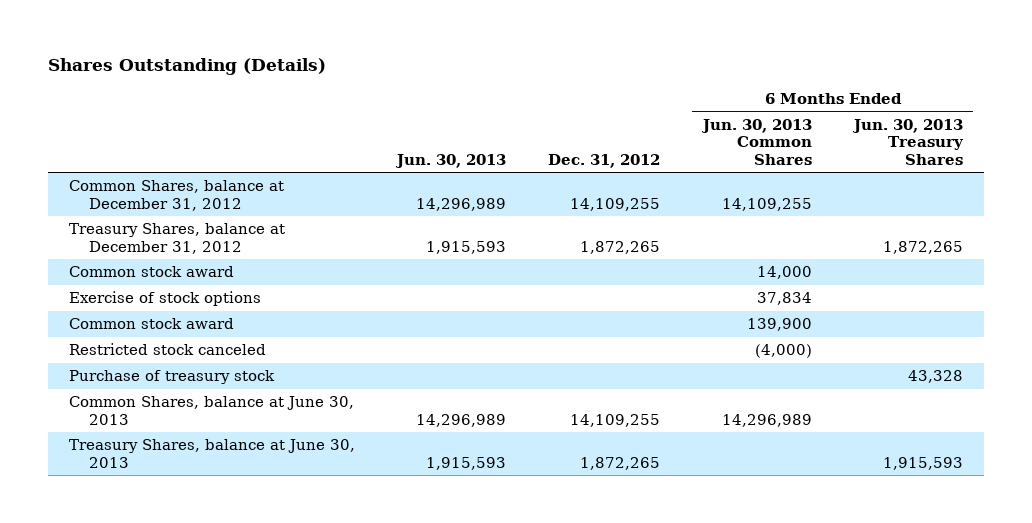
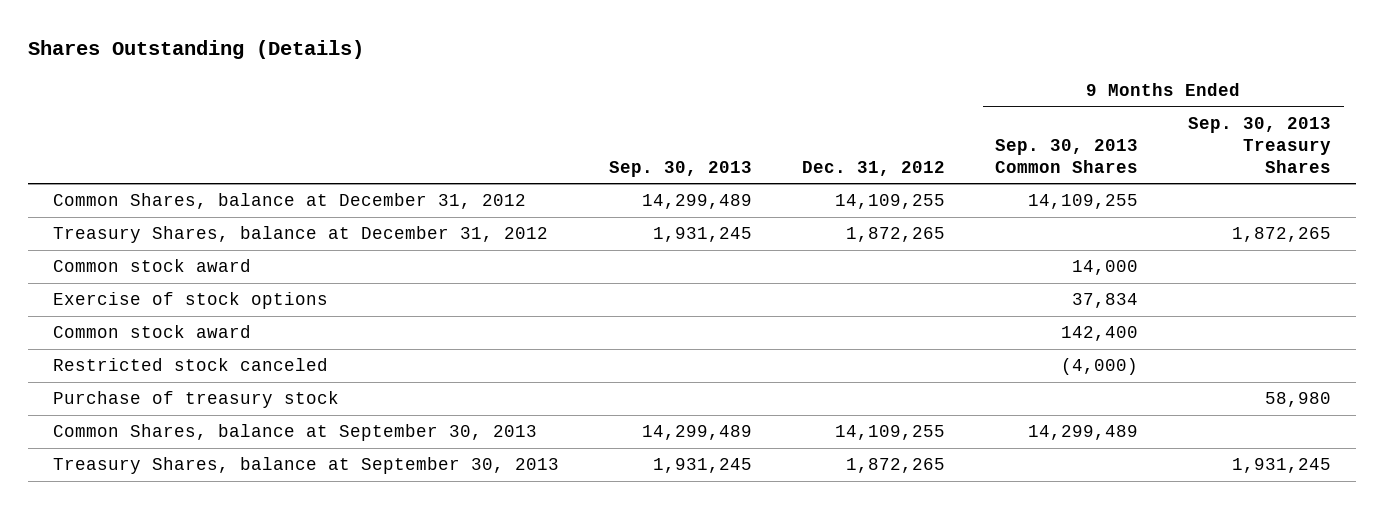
- | Jun. 30, 2013 | Dec. 31, 2012 | 6 Months Ended Jun. 30, 2013 Common Shares | 6 Months Ended Jun. 30, 2013 Treasury Shares
+ | Sep. 30, 2013 | Dec. 31, 2012 | 9 Months Ended Sep. 30, 2013 Common Shares | 9 Months Ended Sep. 30, 2013 Treasury Shares
- Common Shares, balance at June 30, 2013 | 14,296,989 | 14,109,255 | 14,296,989 |
- Treasury Shares, balance at June 30, 2013 | 1,915,593 | 1,872,265 | | 1,915,593
+ Common Shares, balance at September 30, 2013 | 14,299,489 | 14,109,255 | 14,299,489 |
+ Treasury Shares, balance at September 30, 2013 | 1,931,245 | 1,872,265 | | 1,931,245

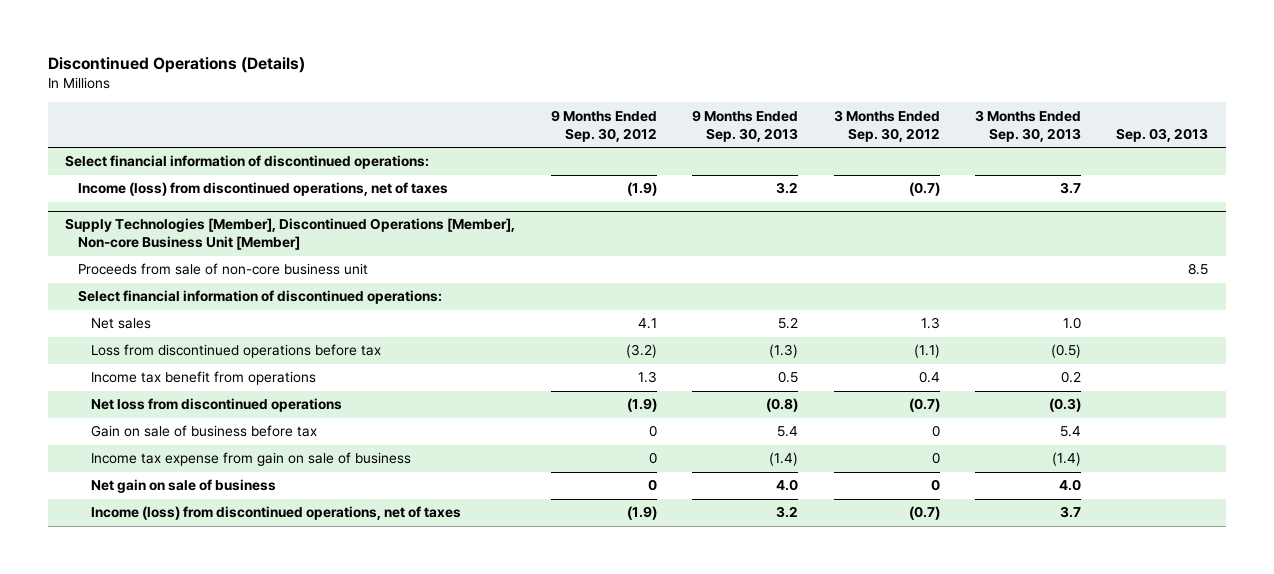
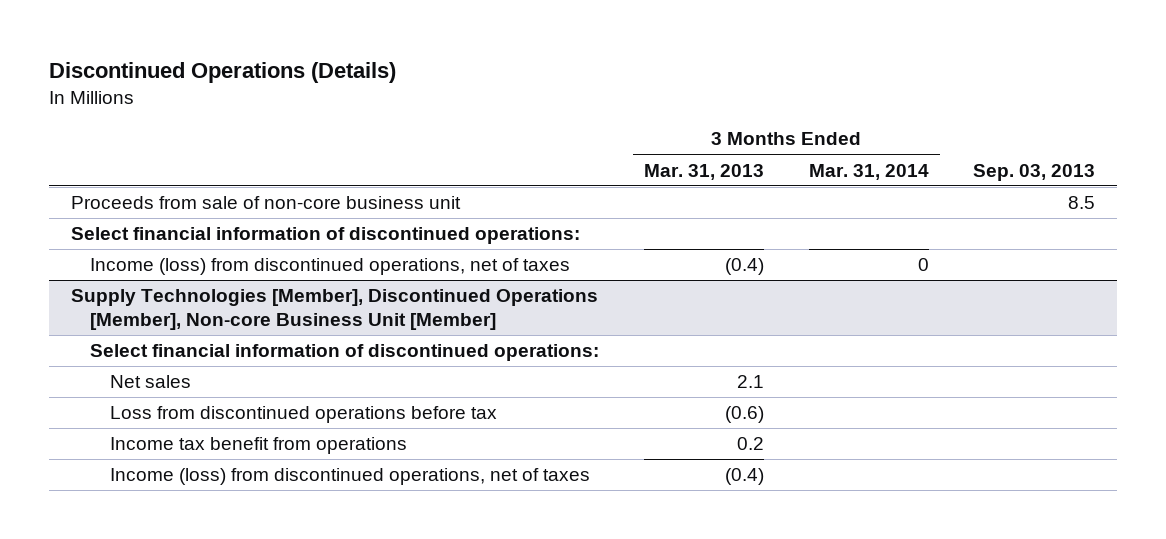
- | 9 Months Ended Sep. 30, 2012 | 9 Months Ended Sep. 30, 2013 | 3 Months Ended Sep. 30, 2012 | 3 Months Ended Sep. 30, 2013 | Sep. 03, 2013
+ | 3 Months Ended Mar. 31, 2013 | 3 Months Ended Mar. 31, 2014 | Sep. 03, 2013
+ Proceeds from sale of non-core business unit | | | 8.5
@ Supply Technologies [Member], Discontinued Operations [Member], Non-core Business Unit [Member]
- Proceeds from sale of non-core business unit | | | | | 8.5
- Net loss from discontinued operations | (1.9) | (0.8) | (0.7) | (0.3) |
- Gain on sale of business before tax | 0 | 5.4 | 0 | 5.4 |
- Income tax expense from gain on sale of business | 0 | (1.4) | 0 | (1.4) |
- Net gain on sale of business | 0 | 4.0 | 0 | 4.0 |

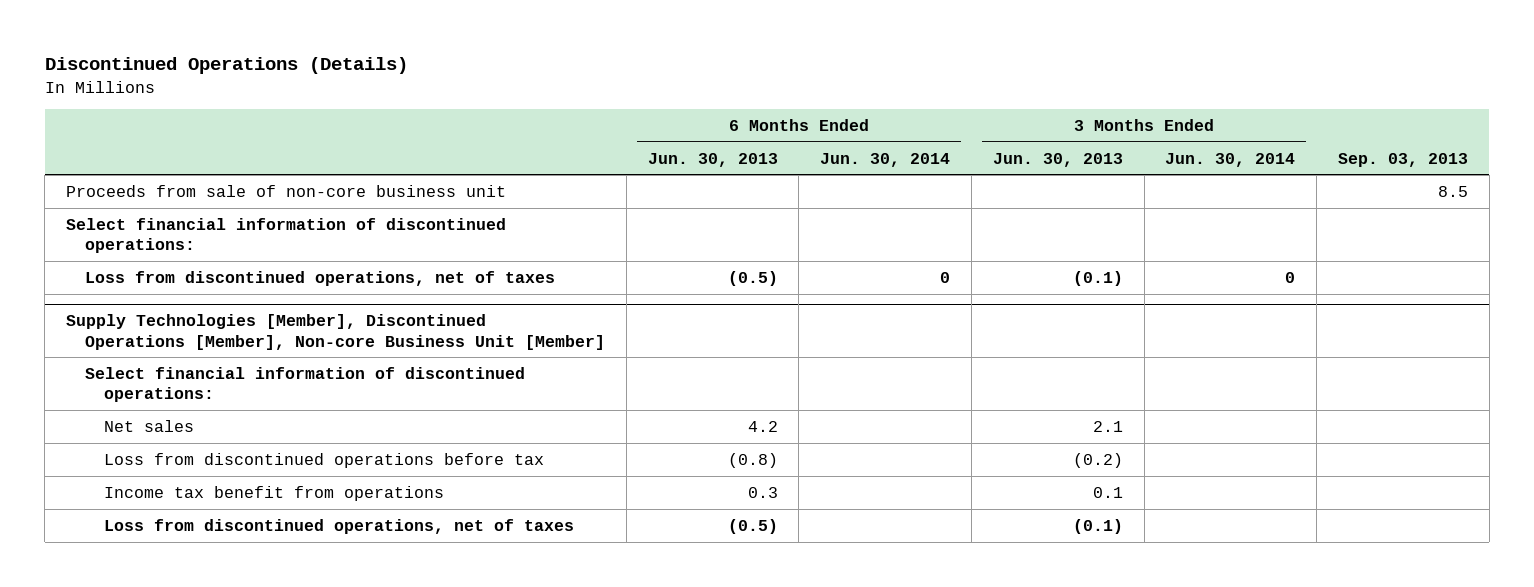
- | 3 Months Ended Mar. 31, 2013 | 3 Months Ended Mar. 31, 2014 | Sep. 03, 2013
+ | 6 Months Ended Jun. 30, 2013 | 6 Months Ended Jun. 30, 2014 | 3 Months Ended Jun. 30, 2013 | 3 Months Ended Jun. 30, 2014 | Sep. 03, 2013
- Income (loss) from discontinued operations, net of taxes | (0.4) | 0 |
+ Loss from discontinued operations, net of taxes | (0.5) | 0 | (0.1) | 0 |
@ Supply Technologies [Member], Discontinued Operations [Member], Non-core Business Unit [Member]
- Income (loss) from discontinued operations, net of taxes | (0.4) | |
+ Loss from discontinued operations, net of taxes | (0.5) | | (0.1) | |

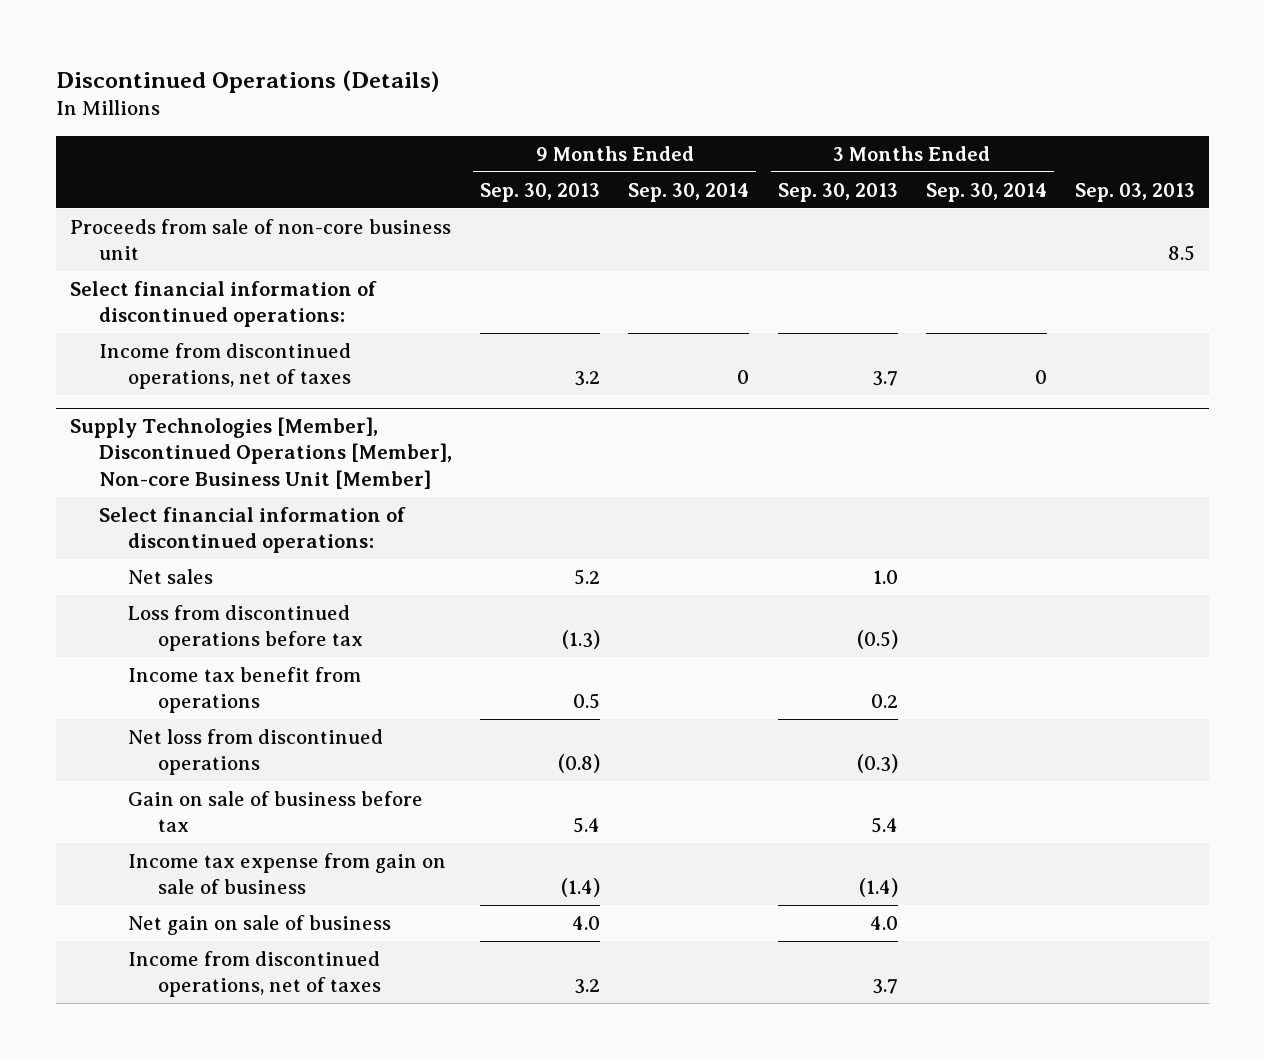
- | 6 Months Ended Jun. 30, 2013 | 6 Months Ended Jun. 30, 2014 | 3 Months Ended Jun. 30, 2013 | 3 Months Ended Jun. 30, 2014 | Sep. 03, 2013
+ | 9 Months Ended Sep. 30, 2013 | 9 Months Ended Sep. 30, 2014 | 3 Months Ended Sep. 30, 2013 | 3 Months Ended Sep. 30, 2014 | Sep. 03, 2013
- Loss from discontinued operations, net of taxes | (0.5) | 0 | (0.1) | 0 |
+ Income from discontinued operations, net of taxes | 3.2 | 0 | 3.7 | 0 |
@ Supply Technologies [Member], Discontinued Operations [Member], Non-core Business Unit [Member]
- Loss from discontinued operations, net of taxes | (0.5) | | (0.1) | |
+ Net loss from discontinued operations | (0.8) | | (0.3) | |
+ Gain on sale of business before tax | 5.4 | | 5.4 | |
+ Income tax expense from gain on sale of business | (1.4) | | (1.4) | |
+ Net gain on sale of business | 4.0 | | 4.0 | |
+ Income from discontinued operations, net of taxes | 3.2 | | 3.7 | |

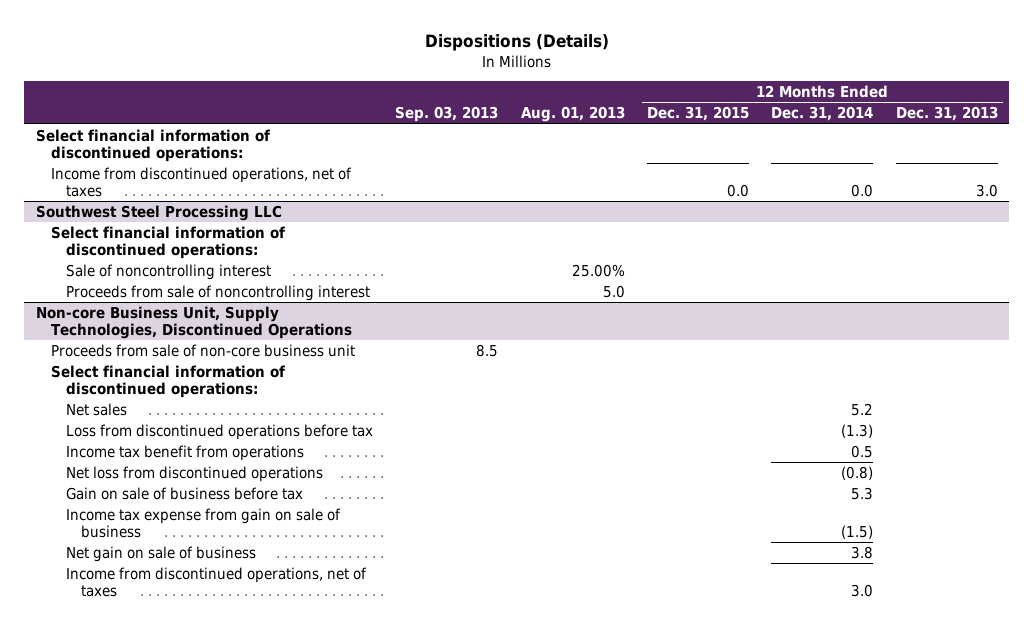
- Discontinued Operations (Details)
+ Dispositions (Details)
- | 9 Months Ended Sep. 30, 2013 | 9 Months Ended Sep. 30, 2014 | 3 Months Ended Sep. 30, 2013 | 3 Months Ended Sep. 30, 2014 | Sep. 03, 2013
+ | Sep. 03, 2013 | Aug. 01, 2013 | 12 Months Ended Dec. 31, 2015 | 12 Months Ended Dec. 31, 2014 | 12 Months Ended Dec. 31, 2013
- Proceeds from sale of non-core business unit | | | | | 8.5
- Supply Technologies [Member], Discontinued Operations [Member], Non-core Business Unit [Member]
+ Southwest Steel Processing LLC
+ Select financial information of discontinued operations:
+ Sale of noncontrolling interest | | 25.00% | | |
+ Proceeds from sale of noncontrolling interest | | 5.0 | | |
+ Non-core Business Unit, Supply Technologies, Discontinued Operations
+ Proceeds from sale of non-core business unit | 8.5 | | | |

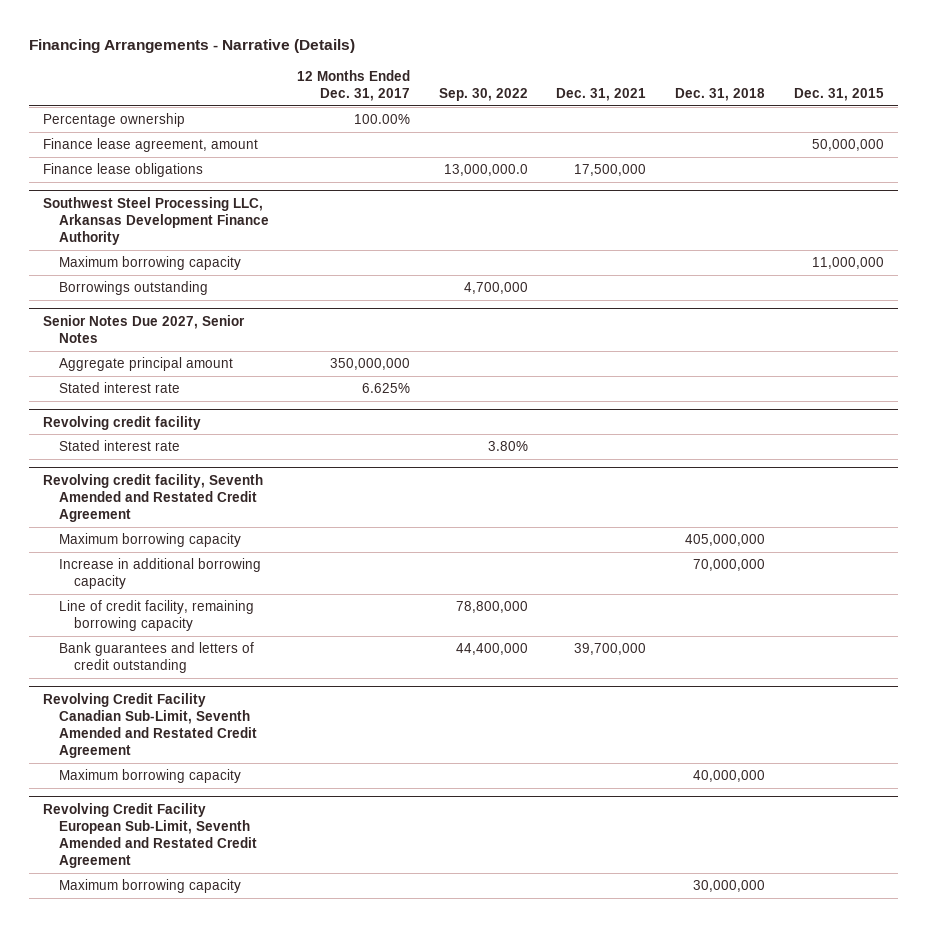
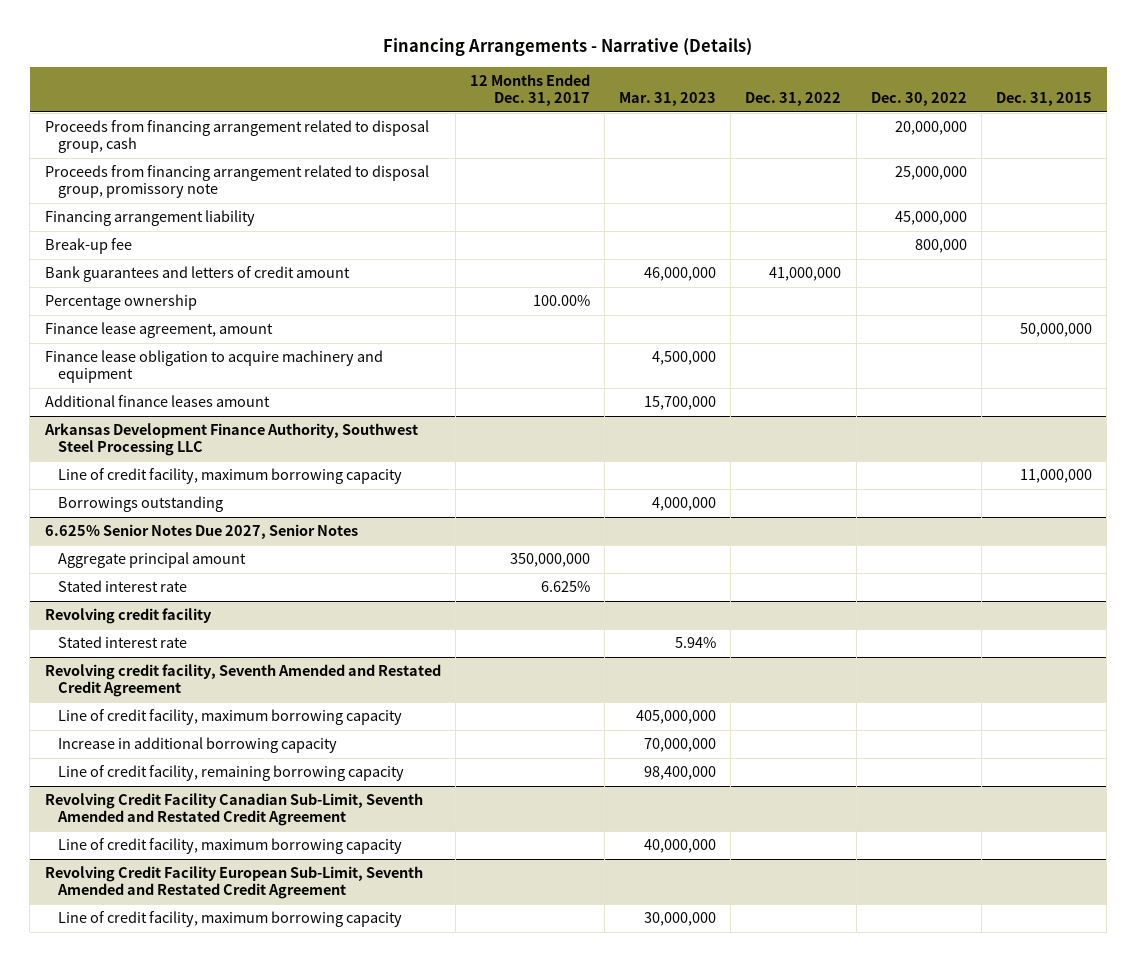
- | 12 Months Ended Dec. 31, 2017 | Sep. 30, 2022 | Dec. 31, 2021 | Dec. 31, 2018 | Dec. 31, 2015
+ | 12 Months Ended Dec. 31, 2017 | Mar. 31, 2023 | Dec. 31, 2022 | Dec. 30, 2022 | Dec. 31, 2015
+ Proceeds from financing arrangement related to disposal group, cash | | | | 20,000,000 |
+ Proceeds from financing arrangement related to disposal group, promissory note | | | | 25,000,000 |
+ Financing arrangement liability | | | | 45,000,000 |
+ Break-up fee | | | | 800,000 |
+ Bank guarantees and letters of credit amount | | 46,000,000 | 41,000,000 | |
- Finance lease obligations | | 13,000,000.0 | 17,500,000 | |
- Southwest Steel Processing LLC, Arkansas Development Finance Authority
- Maximum borrowing capacity | | | | | 11,000,000
+ Finance lease obligation to acquire machinery and equipment | | 4,500,000 | | |
+ Additional finance leases amount | | 15,700,000 | | |
+ Arkansas Development Finance Authority, Southwest Steel Processing LLC
+ Line of credit facility, maximum borrowing capacity | | | | | 11,000,000
- Senior Notes Due 2027, Senior Notes
+ 6.625% Senior Notes Due 2027, Senior Notes
@ Revolving credit facility, Seventh Amended and Restated Credit Agreement
- Maximum borrowing capacity | | | | 405,000,000 |
+ Line of credit facility, maximum borrowing capacity | | 405,000,000 | | |
- Bank guarantees and letters of credit outstanding | | 44,400,000 | 39,700,000 | |
@ Revolving Credit Facility Canadian Sub-Limit, Seventh Amended and Restated Credit Agreement
- Maximum borrowing capacity | | | | 40,000,000 |
+ Line of credit facility, maximum borrowing capacity | | 40,000,000 | | |
@ Revolving Credit Facility European Sub-Limit, Seventh Amended and Restated Credit Agreement
- Maximum borrowing capacity | | | | 30,000,000 |
+ Line of credit facility, maximum borrowing capacity | | 30,000,000 | | |

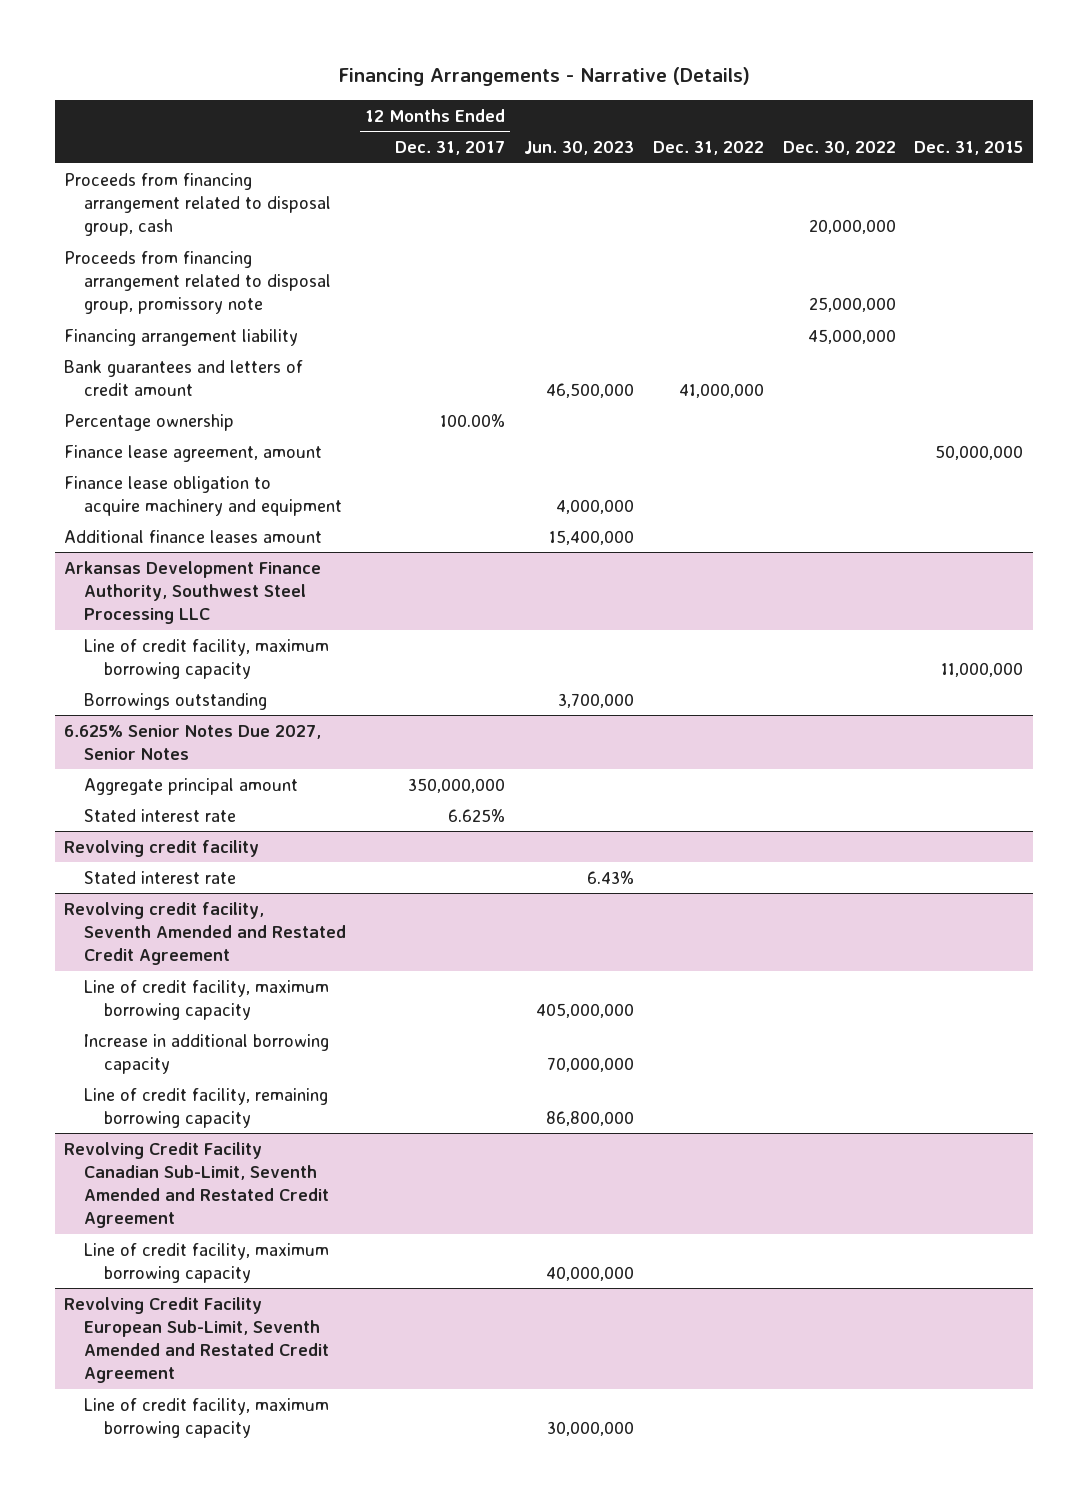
- | 12 Months Ended Dec. 31, 2017 | Mar. 31, 2023 | Dec. 31, 2022 | Dec. 30, 2022 | Dec. 31, 2015
+ | 12 Months Ended Dec. 31, 2017 | Jun. 30, 2023 | Dec. 31, 2022 | Dec. 30, 2022 | Dec. 31, 2015
- Break-up fee | | | | 800,000 |

